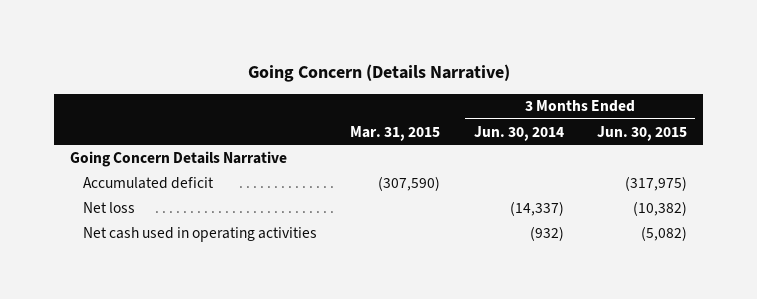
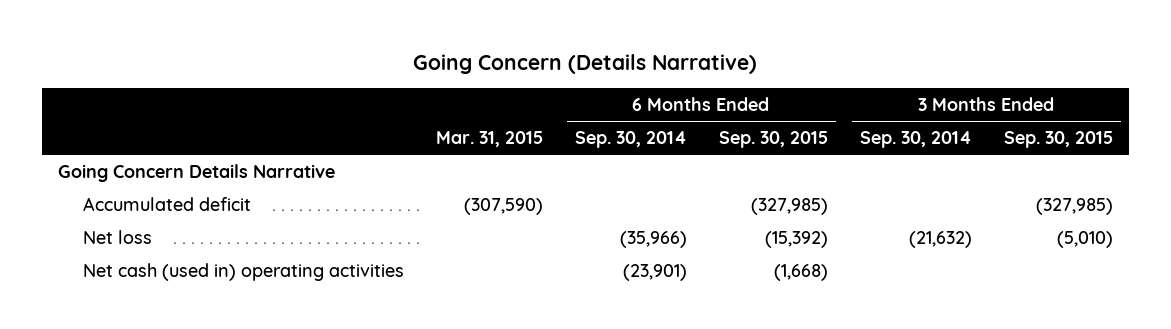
- | Mar. 31, 2015 | 3 Months Ended Jun. 30, 2014 | 3 Months Ended Jun. 30, 2015
+ | Mar. 31, 2015 | 6 Months Ended Sep. 30, 2014 | 6 Months Ended Sep. 30, 2015 | 3 Months Ended Sep. 30, 2014 | 3 Months Ended Sep. 30, 2015
- Net cash used in operating activities | | (932) | (5,082)
+ Net cash (used in) operating activities | | (23,901) | (1,668) | |

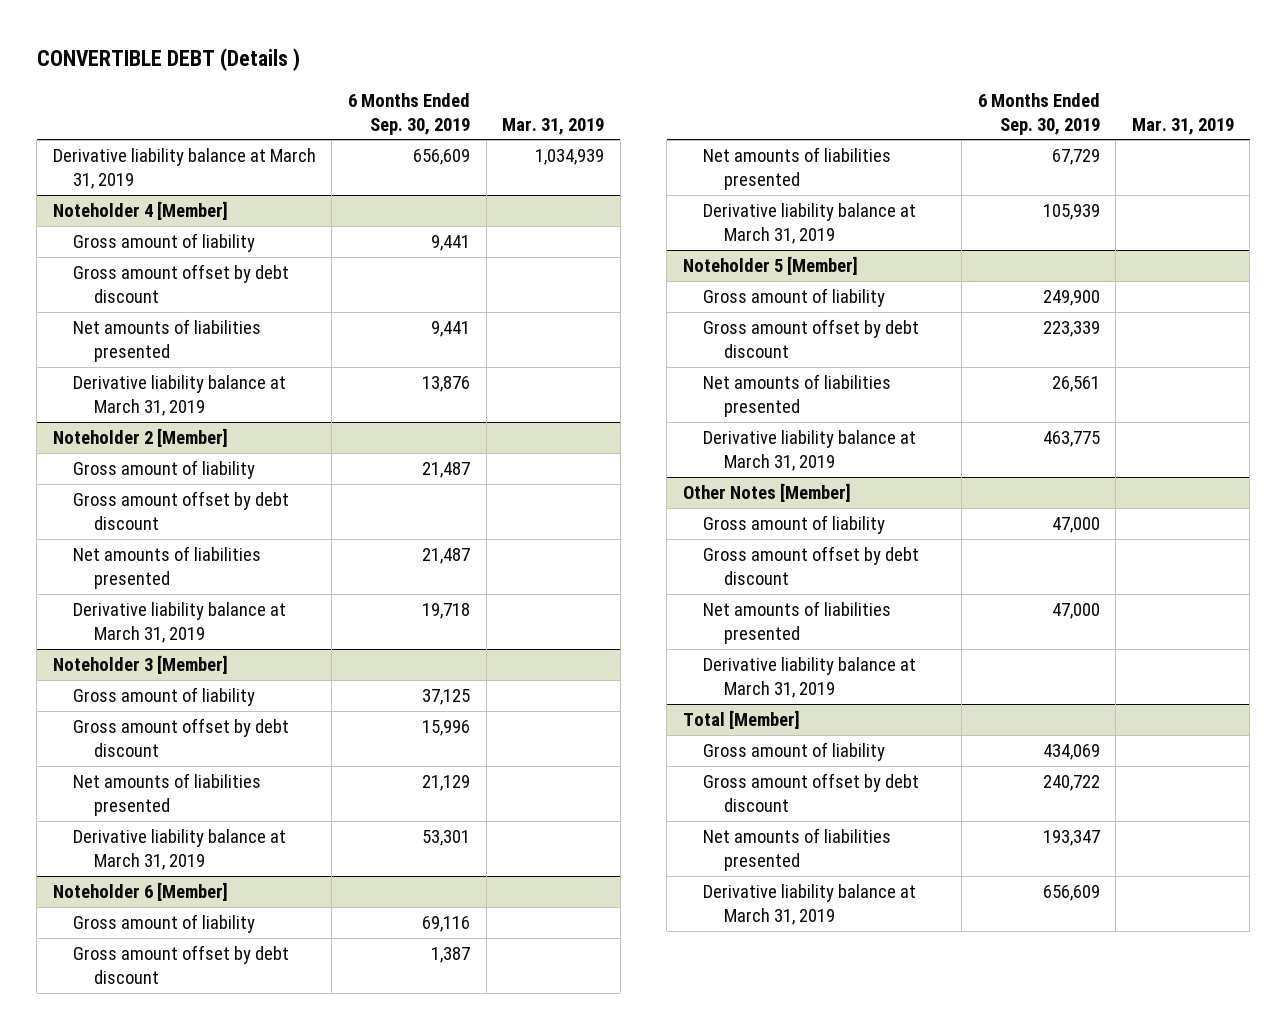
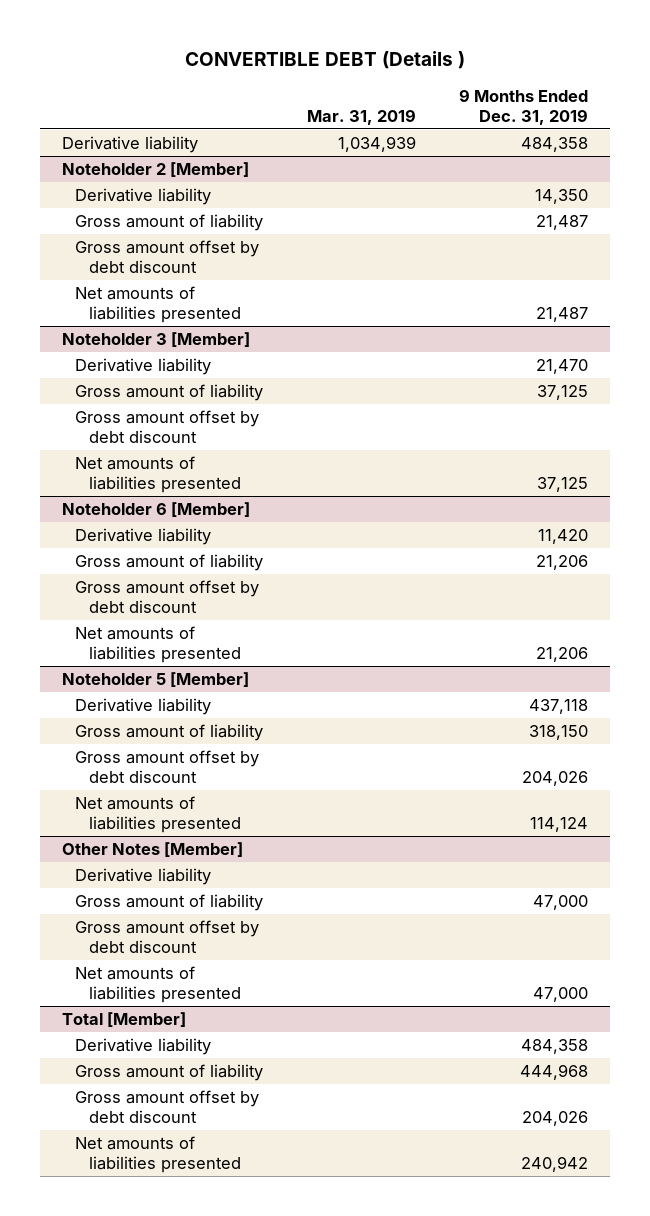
- | 6 Months Ended Sep. 30, 2019 | Mar. 31, 2019
+ | Mar. 31, 2019 | 9 Months Ended Dec. 31, 2019
- Derivative liability balance at March 31, 2019 | 656,609 | 1,034,939
- Noteholder 4 [Member]
- Gross amount of liability | 9,441 |
- Gross amount offset by debt discount
- Net amounts of liabilities presented | 9,441 |
- Derivative liability balance at March 31, 2019 | 13,876 |
+ Derivative liability | 1,034,939 | 484,358
@ Noteholder 2 [Member]
+ Derivative liability | | 14,350
- Derivative liability balance at March 31, 2019 | 19,718 |
@ Noteholder 3 [Member]
+ Derivative liability | | 21,470
- Derivative liability balance at March 31, 2019 | 53,301 |
@ Noteholder 6 [Member]
+ Derivative liability | | 11,420
- Derivative liability balance at March 31, 2019 | 105,939 |
@ Noteholder 5 [Member]
+ Derivative liability | | 437,118
- Derivative liability balance at March 31, 2019 | 463,775 |
@ Other Notes [Member]
+ Derivative liability
- Derivative liability balance at March 31, 2019
@ Total [Member]
+ Derivative liability | | 484,358
- Derivative liability balance at March 31, 2019 | 656,609 |

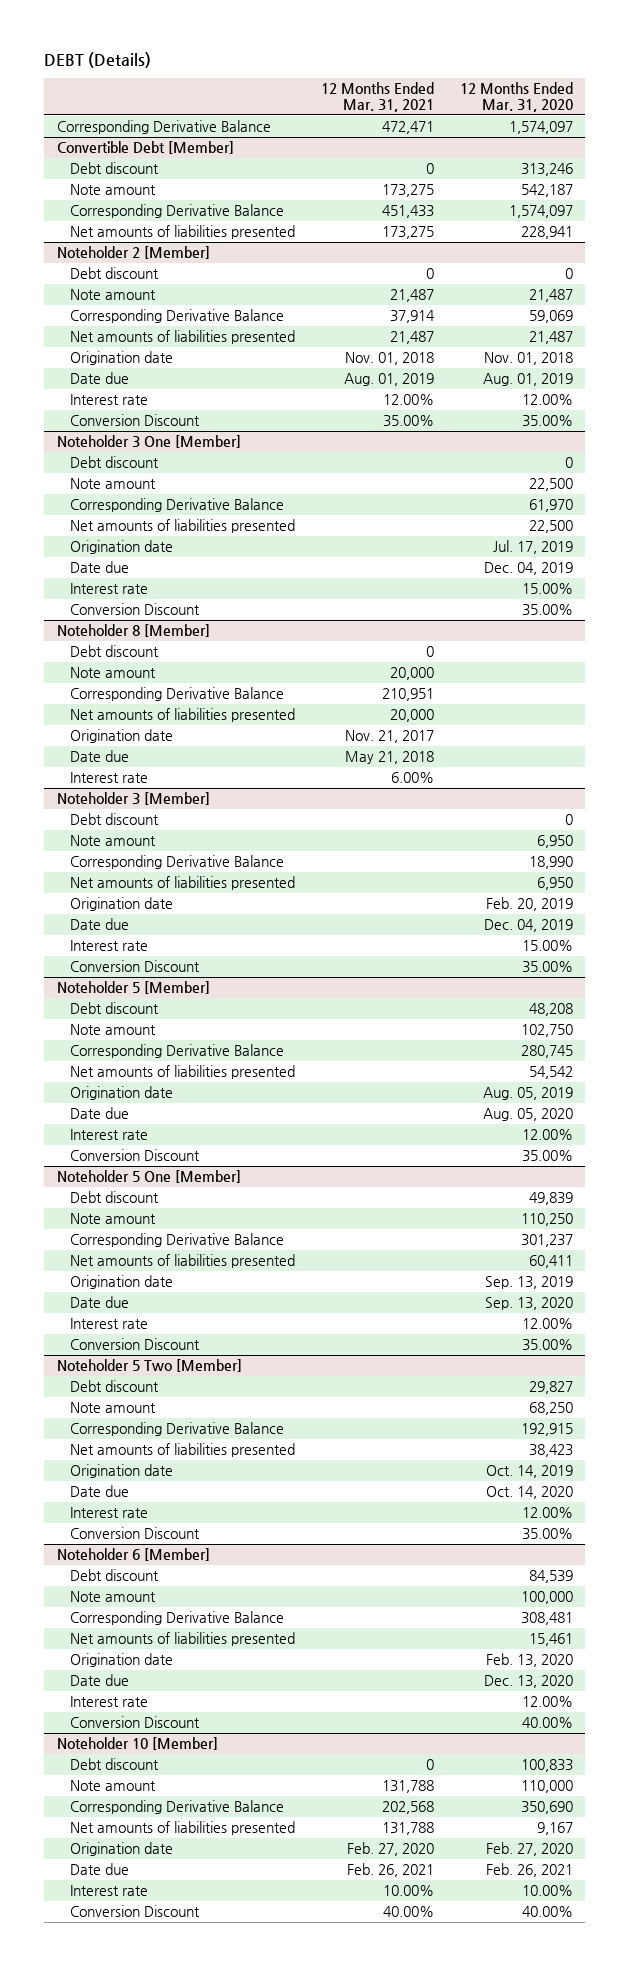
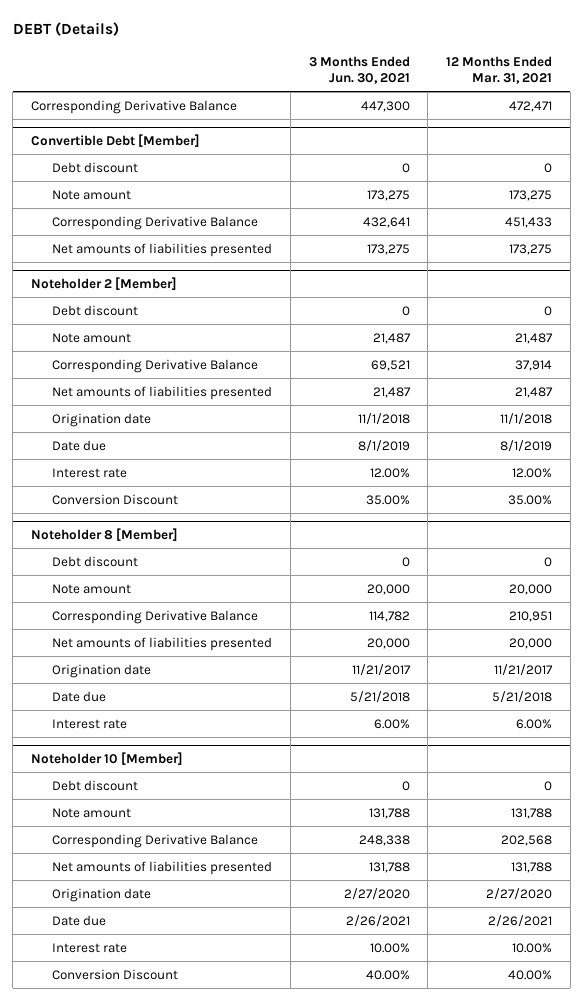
- | 12 Months Ended Mar. 31, 2021 | 12 Months Ended Mar. 31, 2020
+ | 3 Months Ended Jun. 30, 2021 | 12 Months Ended Mar. 31, 2021
@ Noteholder 2 [Member]
- Origination date | Nov. 01, 2018 | Nov. 01, 2018
- Date due | Aug. 01, 2019 | Aug. 01, 2019
+ Origination date | 11/1/2018 | 11/1/2018
+ Date due | 8/1/2019 | 8/1/2019
- Noteholder 3 One [Member]
- Debt discount | | 0
- Note amount | | 22,500
- Corresponding Derivative Balance | | 61,970
- Net amounts of liabilities presented | | 22,500
- Origination date | | Jul. 17, 2019
- Date due | | Dec. 04, 2019
- Interest rate | | 15.00%
- Conversion Discount | | 35.00%
@ Noteholder 8 [Member]
- Origination date | Nov. 21, 2017 |
- Date due | May 21, 2018 |
+ Origination date | 11/21/2017 | 11/21/2017
+ Date due | 5/21/2018 | 5/21/2018
- Noteholder 3 [Member]
- Debt discount | | 0
- Note amount | | 6,950
- Corresponding Derivative Balance | | 18,990
- Net amounts of liabilities presented | | 6,950
- Origination date | | Feb. 20, 2019
- Date due | | Dec. 04, 2019
- Interest rate | | 15.00%
- Conversion Discount | | 35.00%
- Noteholder 5 [Member]
- Debt discount | | 48,208
- Note amount | | 102,750
- Corresponding Derivative Balance | | 280,745
- Net amounts of liabilities presented | | 54,542
- Origination date | | Aug. 05, 2019
- Date due | | Aug. 05, 2020
- Interest rate | | 12.00%
- Conversion Discount | | 35.00%
- Noteholder 5 One [Member]
- Debt discount | | 49,839
- Note amount | | 110,250
- Corresponding Derivative Balance | | 301,237
- Net amounts of liabilities presented | | 60,411
- Origination date | | Sep. 13, 2019
- Date due | | Sep. 13, 2020
- Interest rate | | 12.00%
- Conversion Discount | | 35.00%
- Noteholder 5 Two [Member]
- Debt discount | | 29,827
- Note amount | | 68,250
- Corresponding Derivative Balance | | 192,915
- Net amounts of liabilities presented | | 38,423
- Origination date | | Oct. 14, 2019
- Date due | | Oct. 14, 2020
- Interest rate | | 12.00%
- Conversion Discount | | 35.00%
- Noteholder 6 [Member]
- Debt discount | | 84,539
- Note amount | | 100,000
- Corresponding Derivative Balance | | 308,481
- Net amounts of liabilities presented | | 15,461
- Origination date | | Feb. 13, 2020
- Date due | | Dec. 13, 2020
- Interest rate | | 12.00%
- Conversion Discount | | 40.00%
@ Noteholder 10 [Member]
- Origination date | Feb. 27, 2020 | Feb. 27, 2020
- Date due | Feb. 26, 2021 | Feb. 26, 2021
+ Origination date | 2/27/2020 | 2/27/2020
+ Date due | 2/26/2021 | 2/26/2021

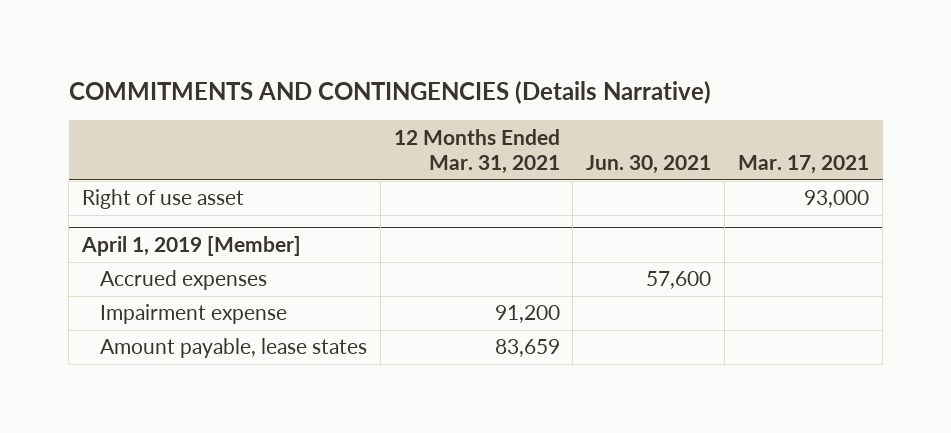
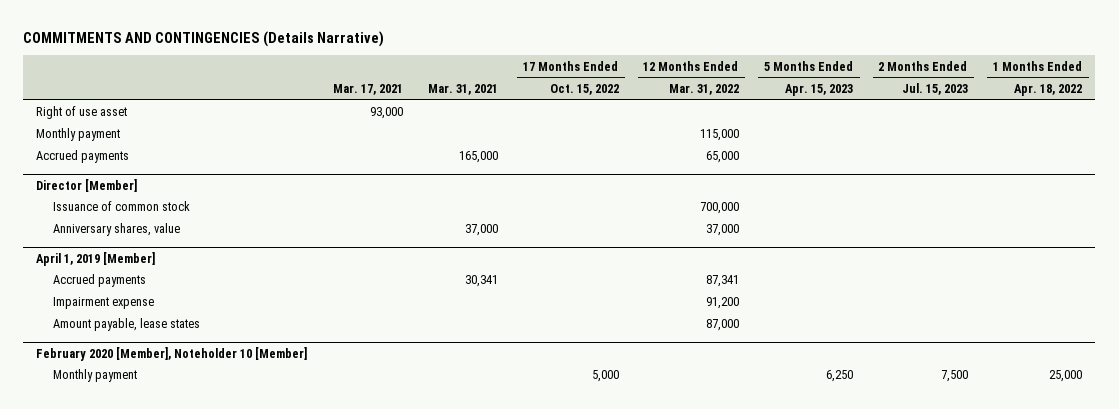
- | 12 Months Ended Mar. 31, 2021 | Jun. 30, 2021 | Mar. 17, 2021
+ | Mar. 17, 2021 | Mar. 31, 2021 | 17 Months Ended Oct. 15, 2022 | 12 Months Ended Mar. 31, 2022 | 5 Months Ended Apr. 15, 2023 | 2 Months Ended Jul. 15, 2023 | 1 Months Ended Apr. 18, 2022
+ Monthly payment | | | | 115,000 | | |
+ Accrued payments | | 165,000 | | 65,000 | | |
+ Director [Member]
+ Issuance of common stock | | | | 700,000 | | |
+ Anniversary shares, value | | 37,000 | | 37,000 | | |
@ April 1, 2019 [Member]
- Accrued expenses | | 57,600 |
+ Accrued payments | | 30,341 | | 87,341 | | |
+ February 2020 [Member], Noteholder 10 [Member]
+ Monthly payment | | | 5,000 | | 6,250 | 7,500 | 25,000

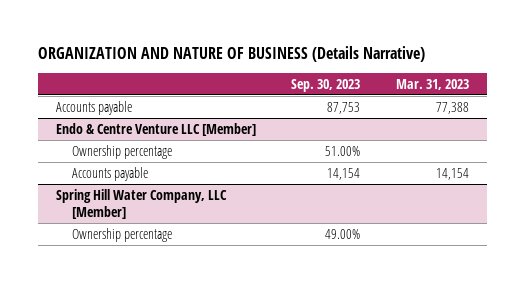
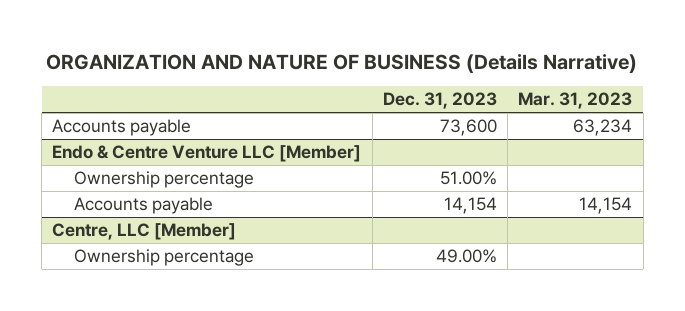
- | Sep. 30, 2023 | Mar. 31, 2023
+ | Dec. 31, 2023 | Mar. 31, 2023
- Accounts payable | 87,753 | 77,388
+ Accounts payable | 73,600 | 63,234
- Spring Hill Water Company, LLC [Member]
- Ownership percentage | 49.00% |
+ Centre, LLC [Member]
+ Ownership percentage | 49.00% |

